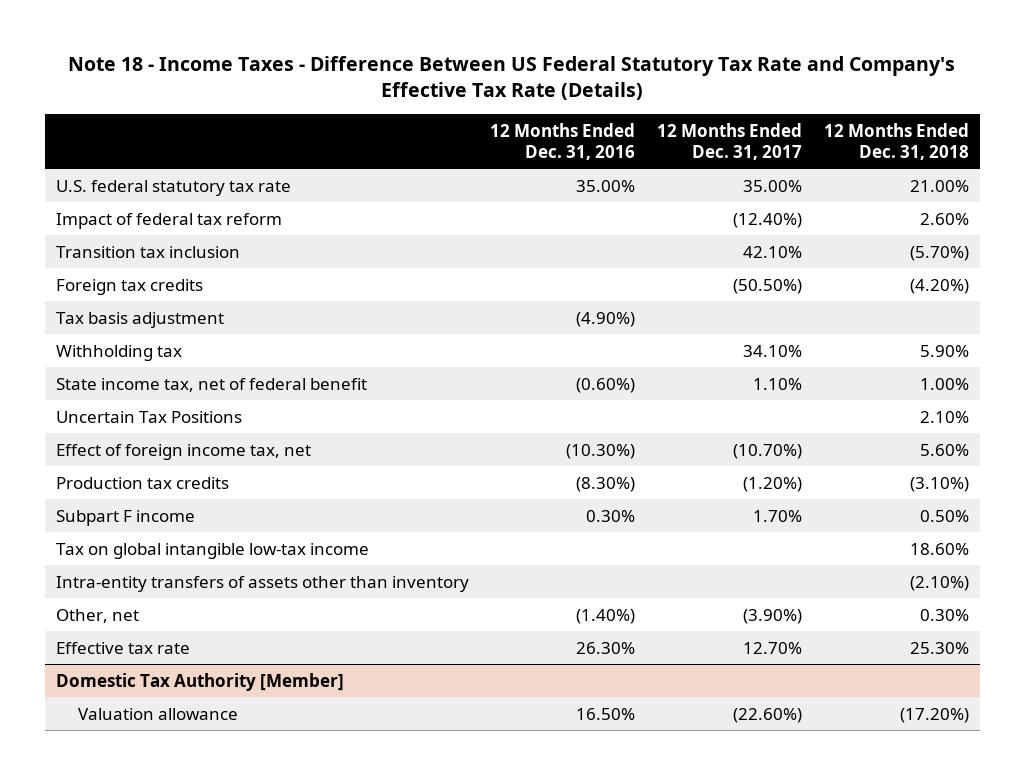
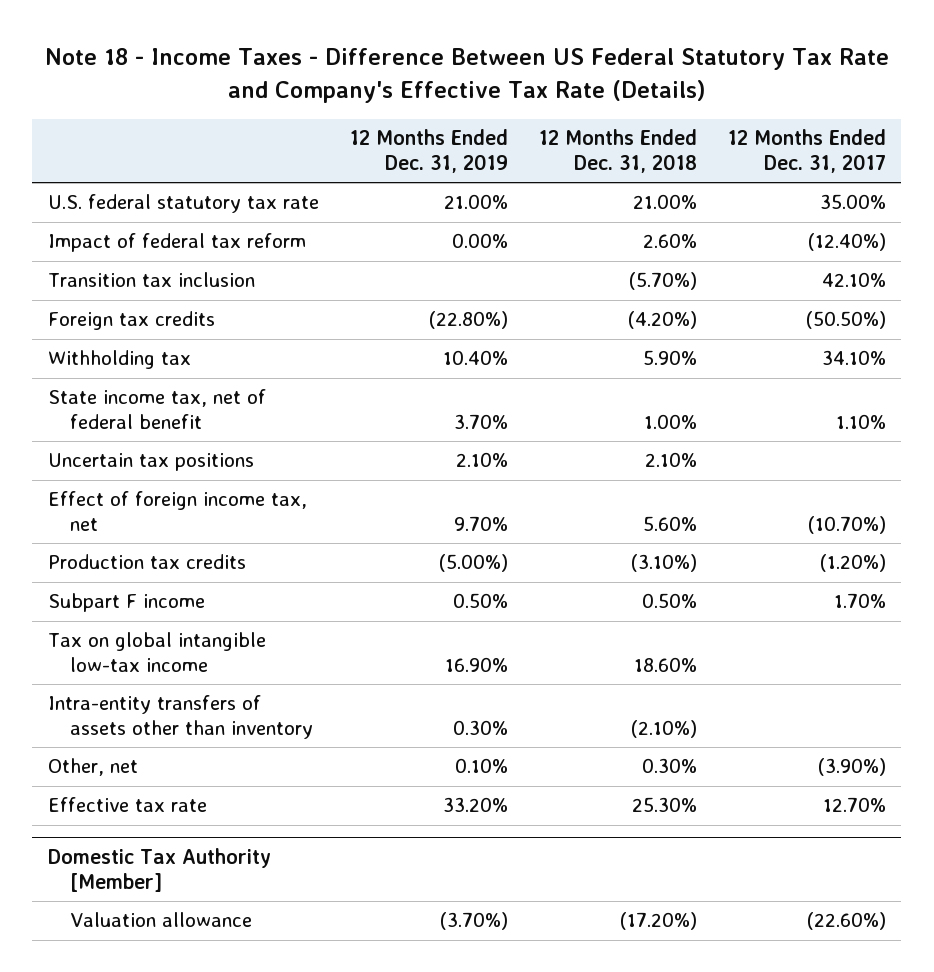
- | 12 Months Ended Dec. 31, 2016 | 12 Months Ended Dec. 31, 2017 | 12 Months Ended Dec. 31, 2018
+ | 12 Months Ended Dec. 31, 2019 | 12 Months Ended Dec. 31, 2018 | 12 Months Ended Dec. 31, 2017
- Tax basis adjustment | (4.90%) | |
- Uncertain Tax Positions | | | 2.10%
+ Uncertain tax positions | 2.10% | 2.10% |

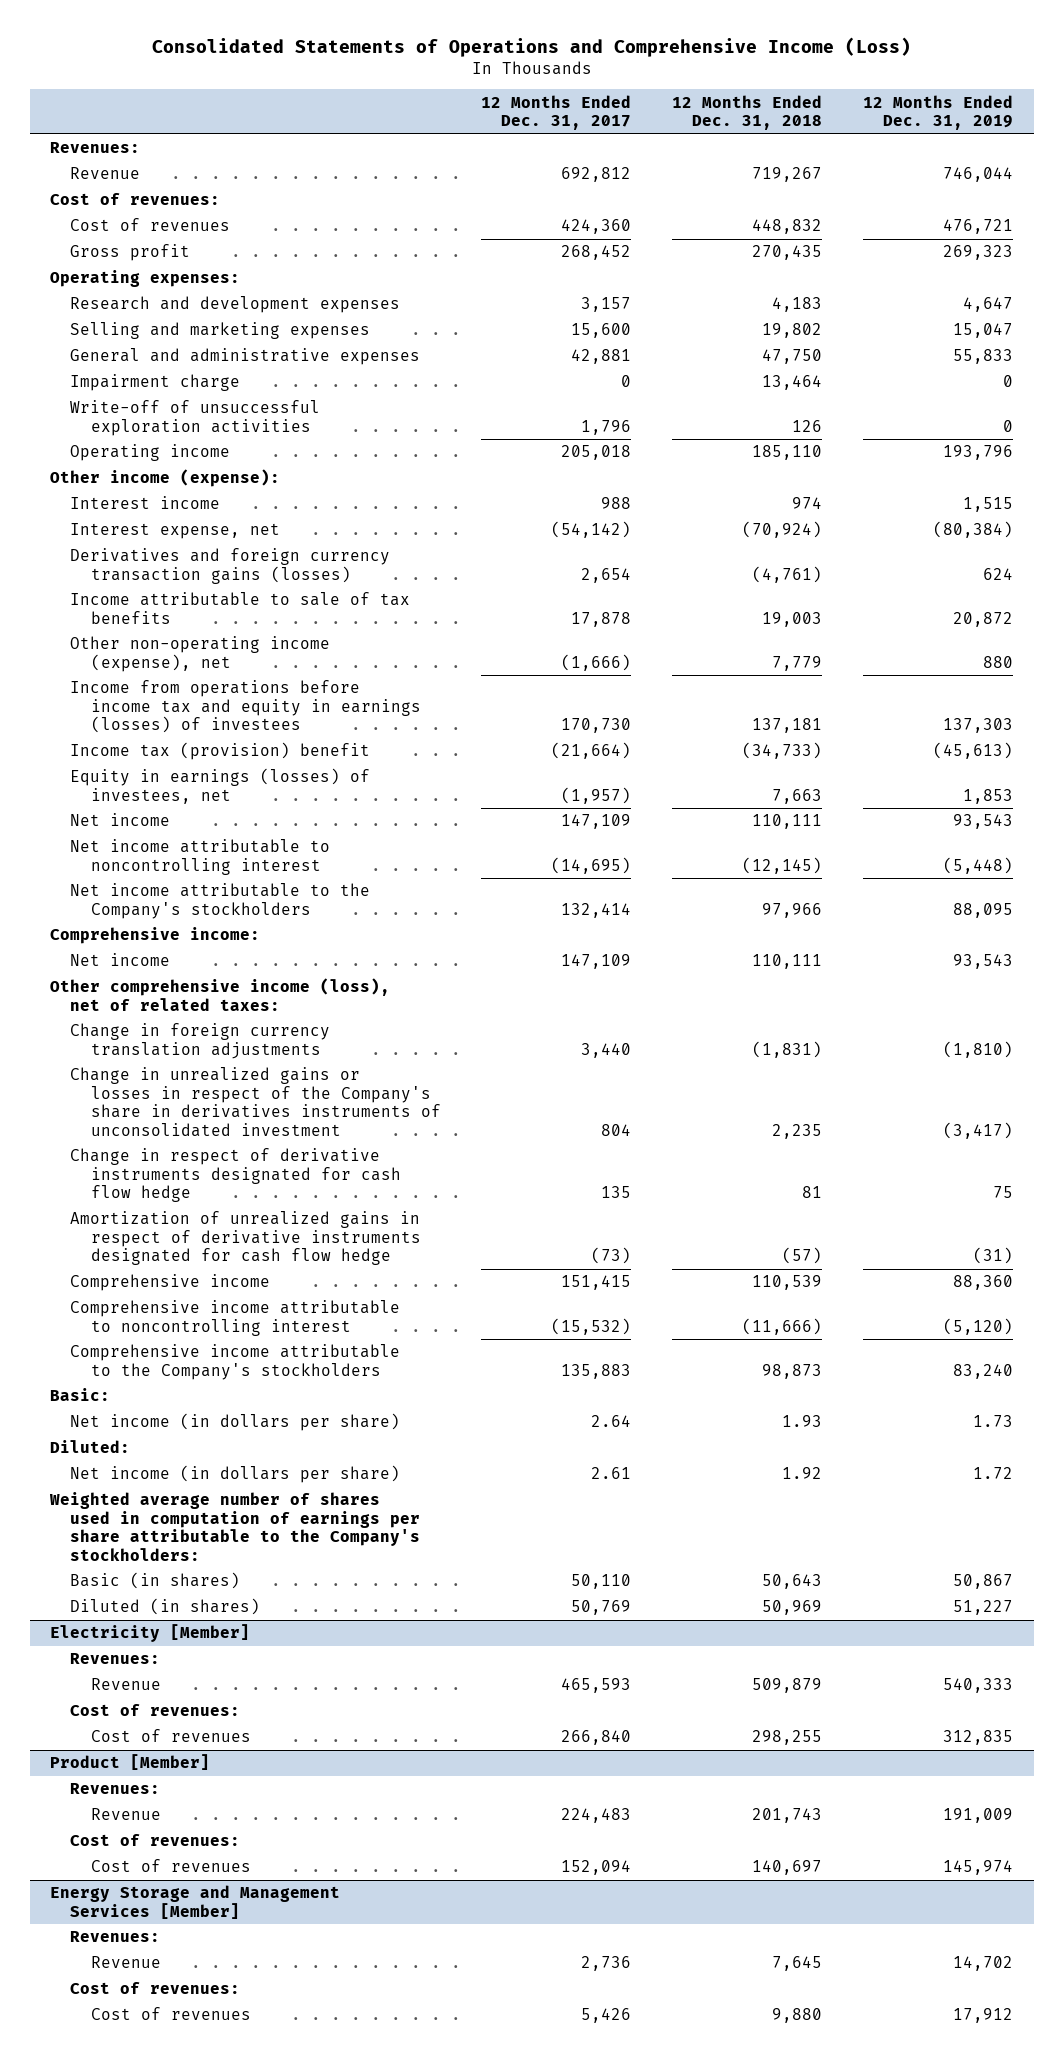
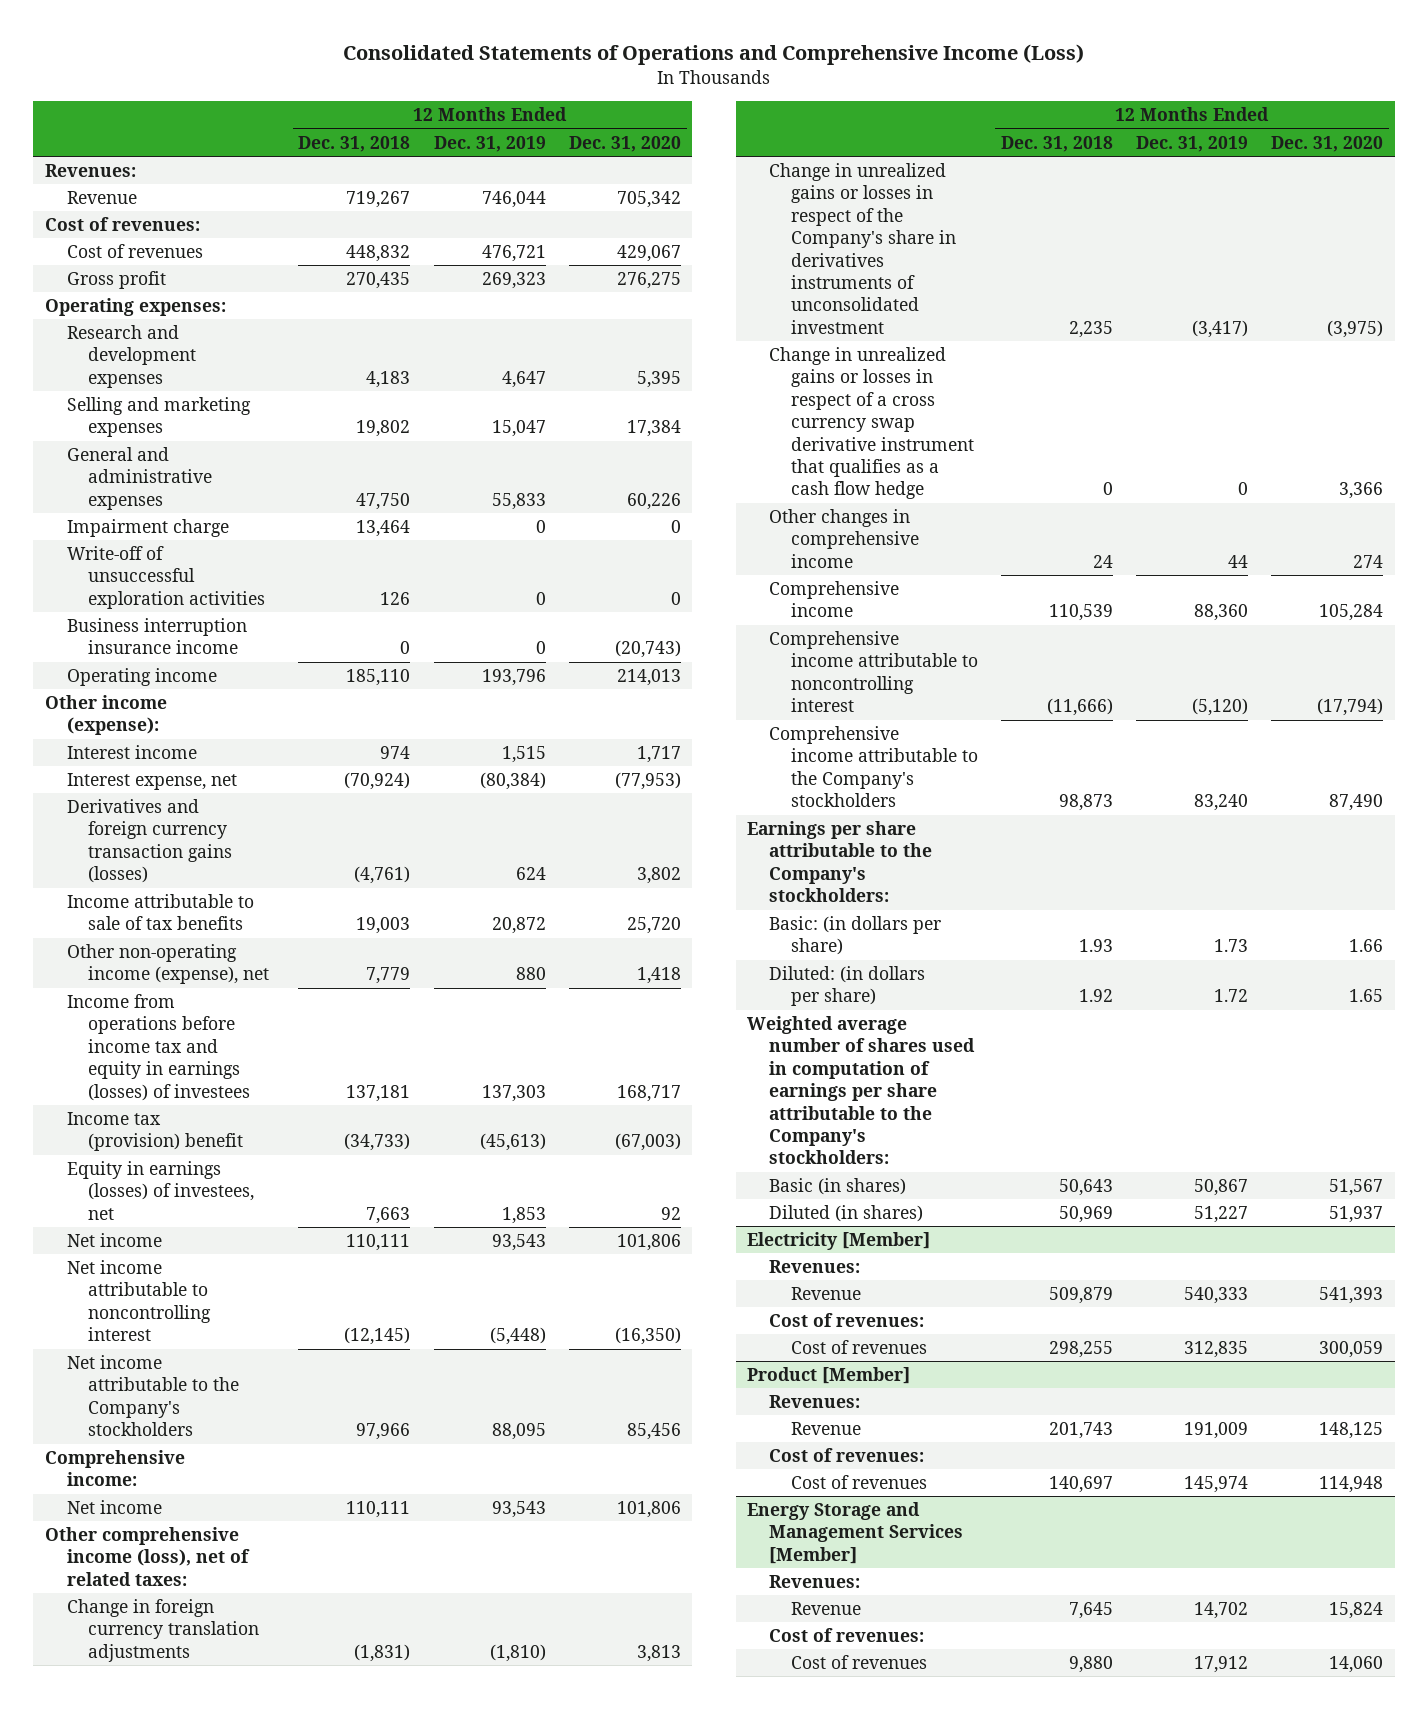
- | 12 Months Ended Dec. 31, 2017 | 12 Months Ended Dec. 31, 2018 | 12 Months Ended Dec. 31, 2019
+ | 12 Months Ended Dec. 31, 2018 | 12 Months Ended Dec. 31, 2019 | 12 Months Ended Dec. 31, 2020
+ Business interruption insurance income | 0 | 0 | (20,743)
- Change in respect of derivative instruments designated for cash flow hedge | 135 | 81 | 75
- Amortization of unrealized gains in respect of derivative instruments designated for cash flow hedge | (73) | (57) | (31)
+ Change in unrealized gains or losses in respect of a cross currency swap derivative instrument that qualifies as a cash flow hedge | 0 | 0 | 3,366
+ Other changes in comprehensive income | 24 | 44 | 274
- Basic:
- Net income (in dollars per share) | 2.64 | 1.93 | 1.73
- Diluted:
- Net income (in dollars per share) | 2.61 | 1.92 | 1.72
+ Earnings per share attributable to the Company's stockholders:
+ Basic: (in dollars per share) | 1.93 | 1.73 | 1.66
+ Diluted: (in dollars per share) | 1.92 | 1.72 | 1.65

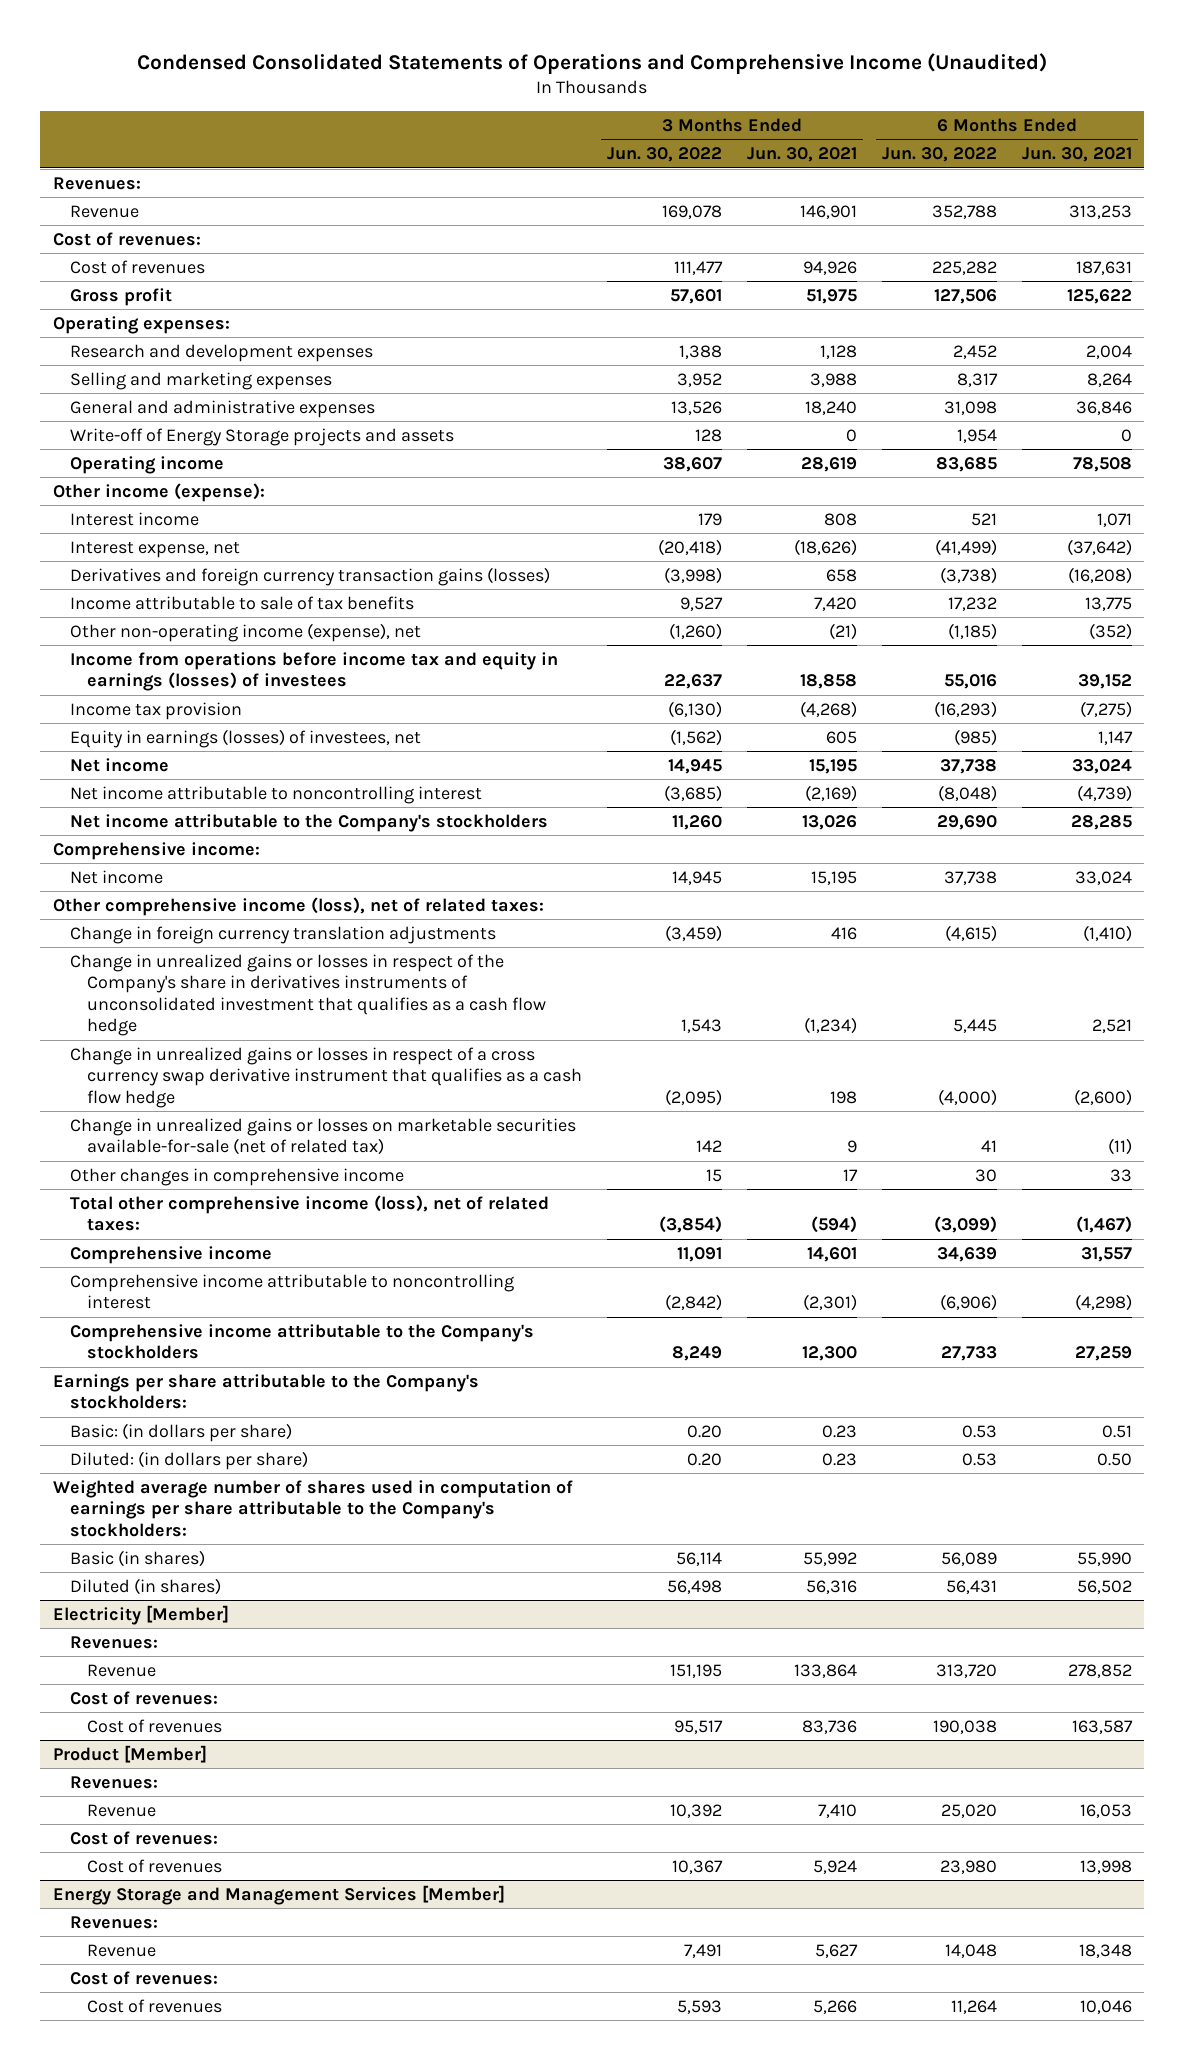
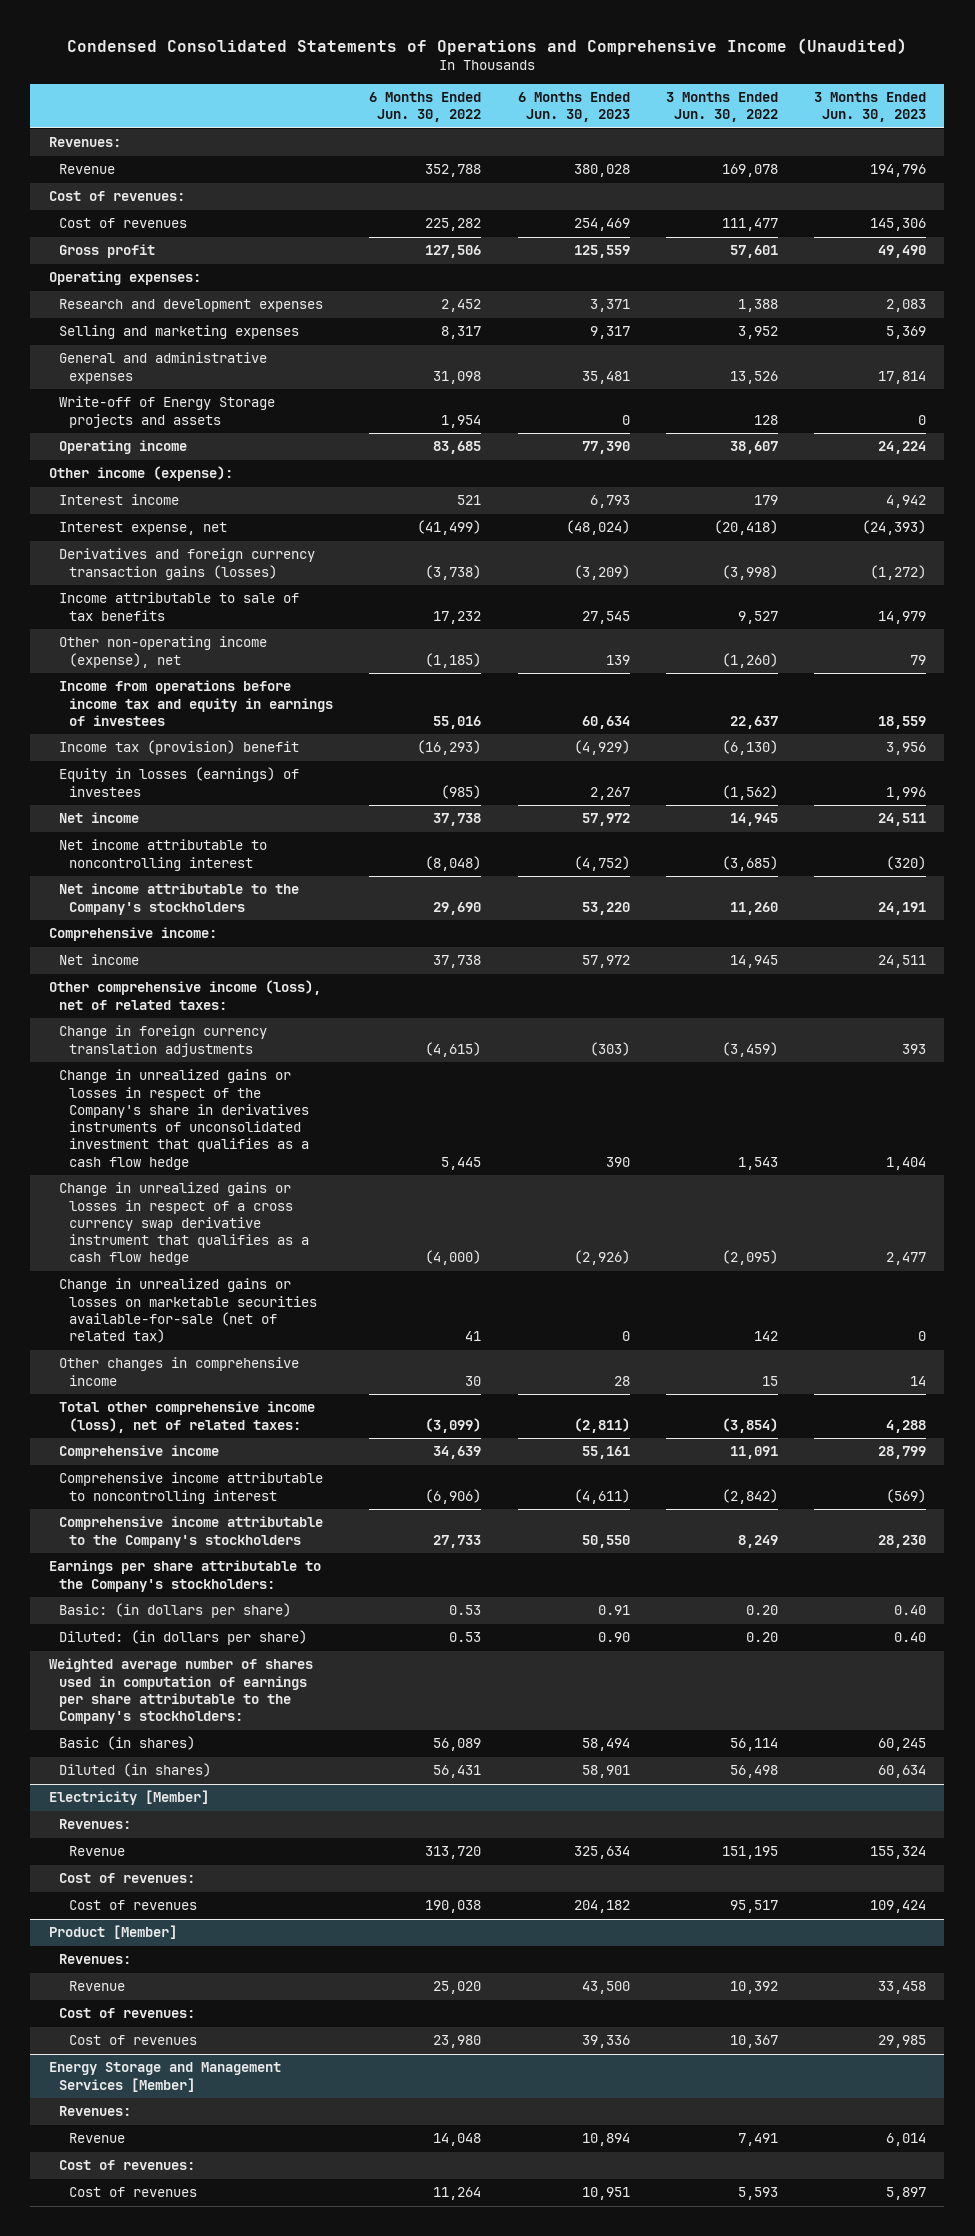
- | 3 Months Ended Jun. 30, 2022 | 3 Months Ended Jun. 30, 2021 | 6 Months Ended Jun. 30, 2022 | 6 Months Ended Jun. 30, 2021
+ | 6 Months Ended Jun. 30, 2022 | 6 Months Ended Jun. 30, 2023 | 3 Months Ended Jun. 30, 2022 | 3 Months Ended Jun. 30, 2023
- Income from operations before income tax and equity in earnings (losses) of investees | 22,637 | 18,858 | 55,016 | 39,152
- Income tax provision | (6,130) | (4,268) | (16,293) | (7,275)
- Equity in earnings (losses) of investees, net | (1,562) | 605 | (985) | 1,147
+ Income from operations before income tax and equity in earnings of investees | 55,016 | 60,634 | 22,637 | 18,559
+ Income tax (provision) benefit | (16,293) | (4,929) | (6,130) | 3,956
+ Equity in losses (earnings) of investees | (985) | 2,267 | (1,562) | 1,996

